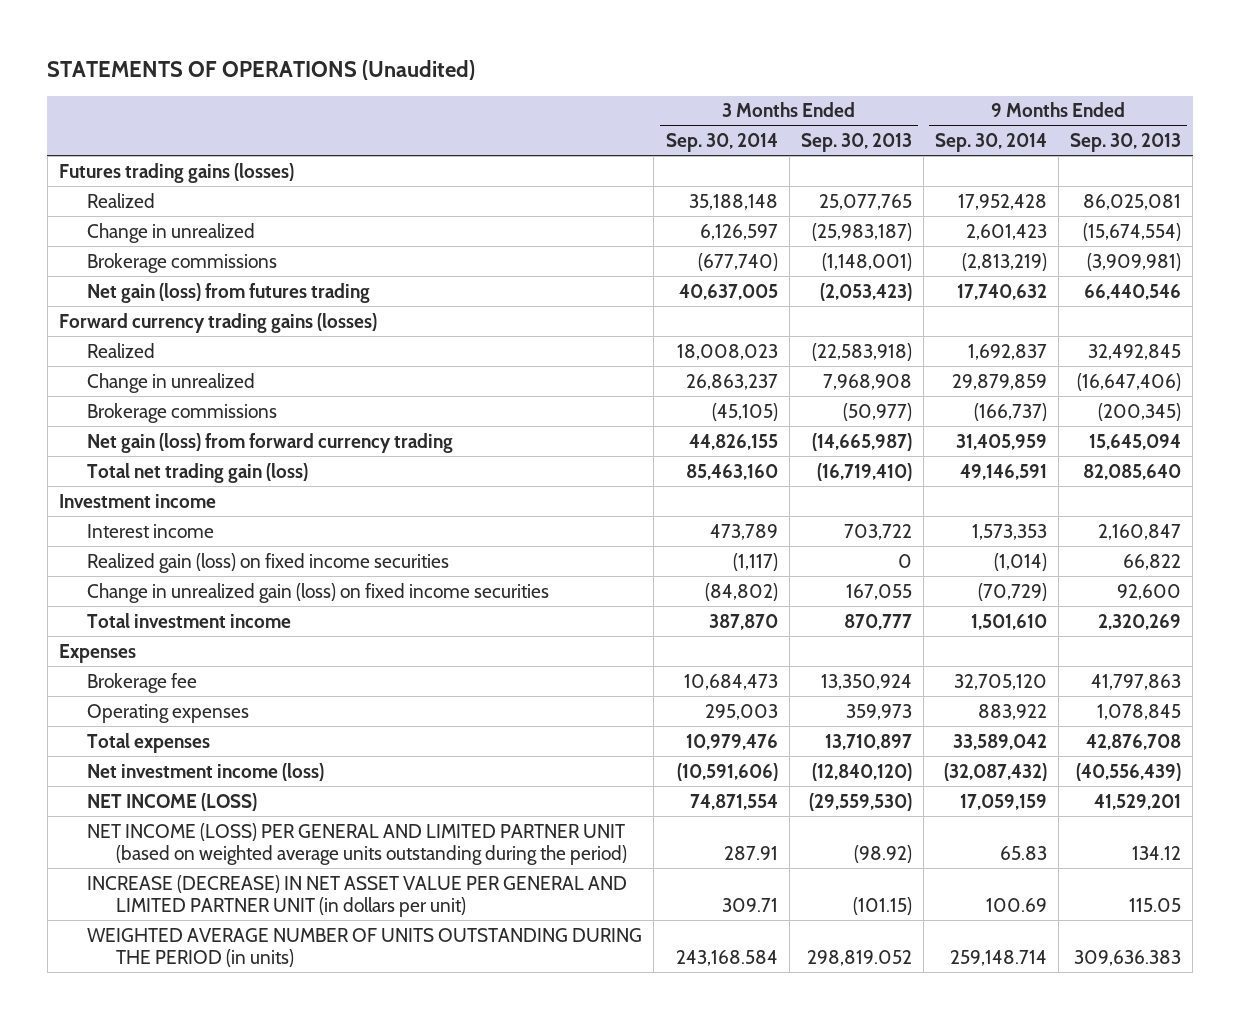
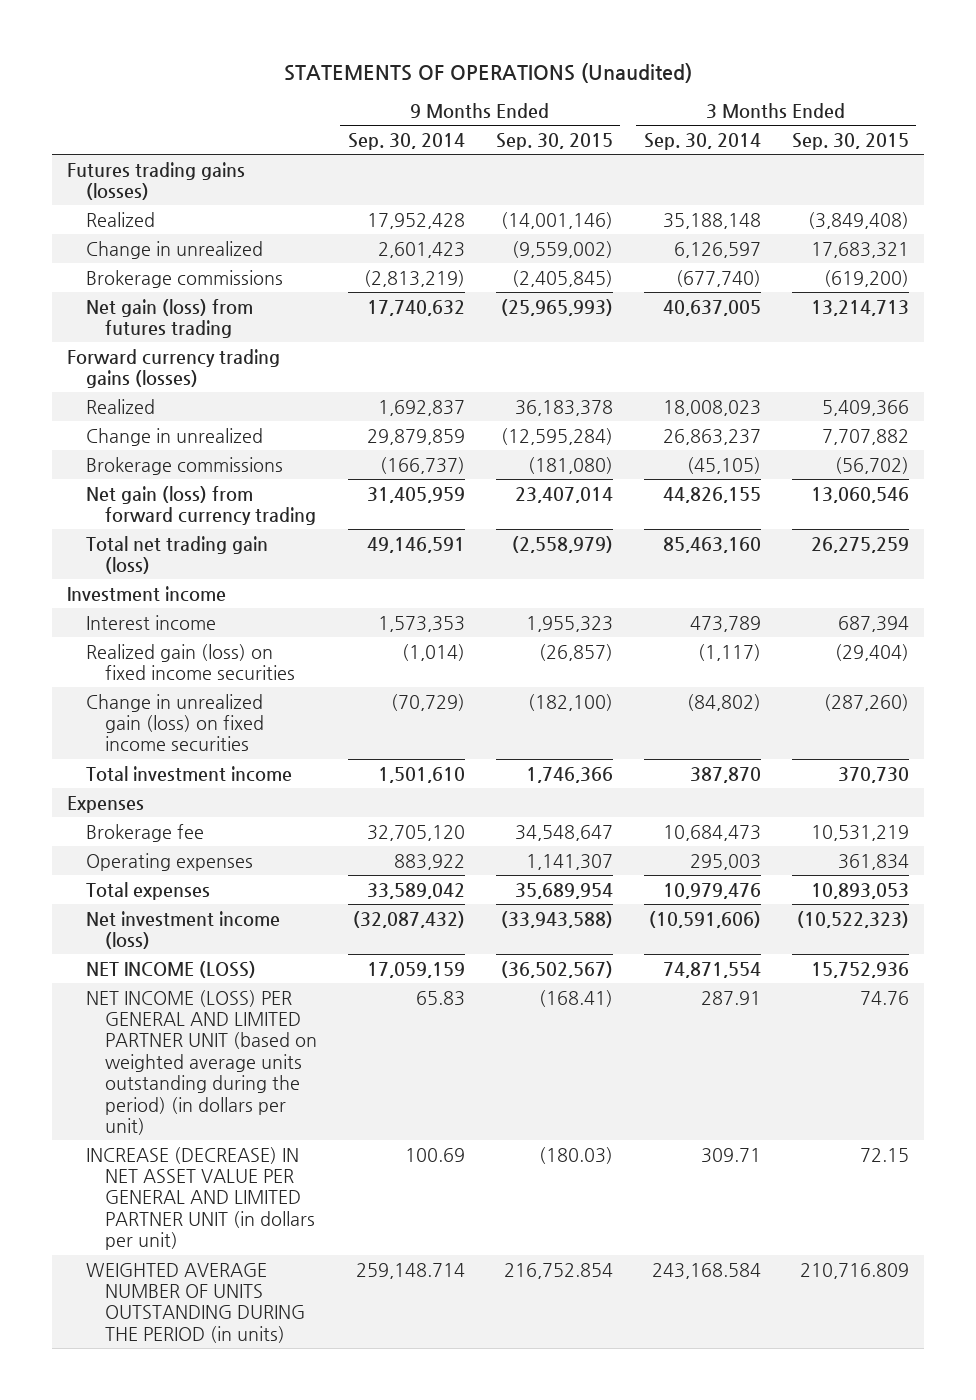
- | 3 Months Ended Sep. 30, 2014 | 3 Months Ended Sep. 30, 2013 | 9 Months Ended Sep. 30, 2014 | 9 Months Ended Sep. 30, 2013
+ | 9 Months Ended Sep. 30, 2014 | 9 Months Ended Sep. 30, 2015 | 3 Months Ended Sep. 30, 2014 | 3 Months Ended Sep. 30, 2015
- NET INCOME (LOSS) PER GENERAL AND LIMITED PARTNER UNIT (based on weighted average units outstanding during the period) | 287.91 | (98.92) | 65.83 | 134.12
+ NET INCOME (LOSS) PER GENERAL AND LIMITED PARTNER UNIT (based on weighted average units outstanding during the period) (in dollars per unit) | 65.83 | (168.41) | 287.91 | 74.76

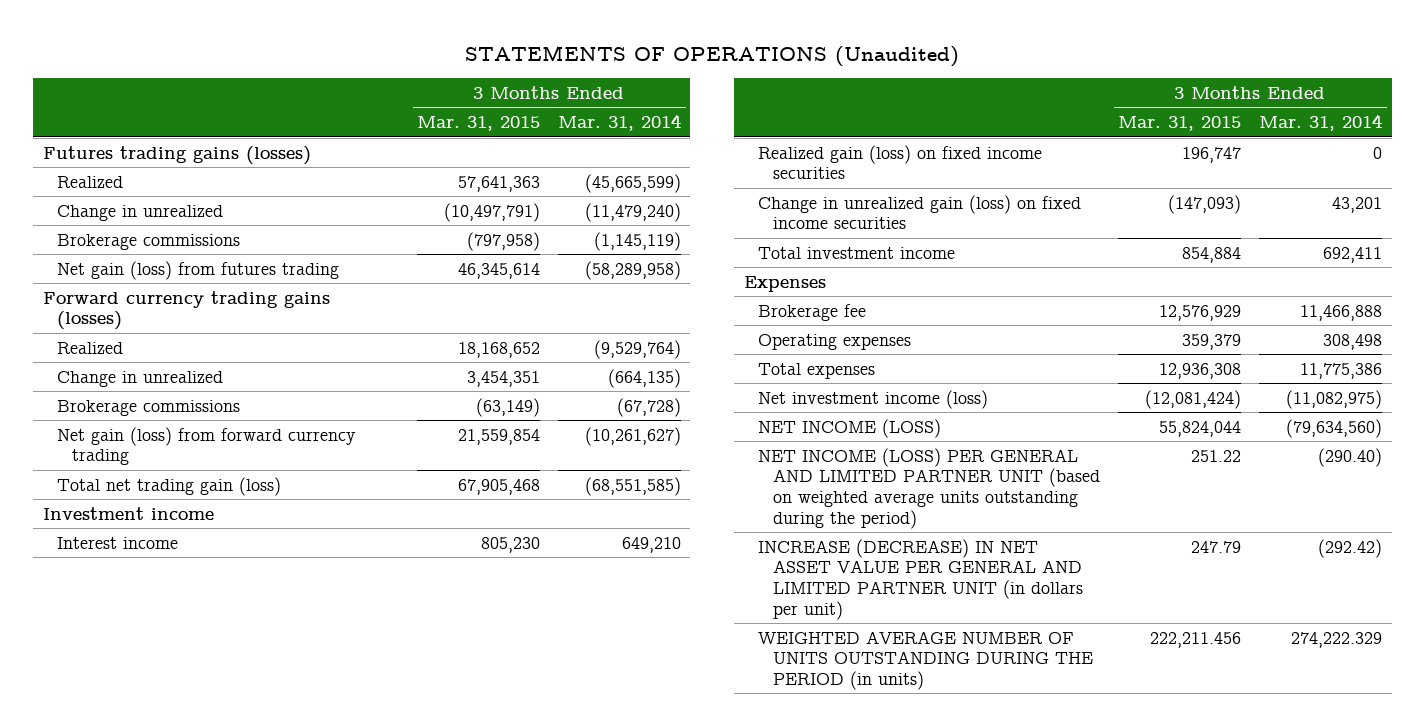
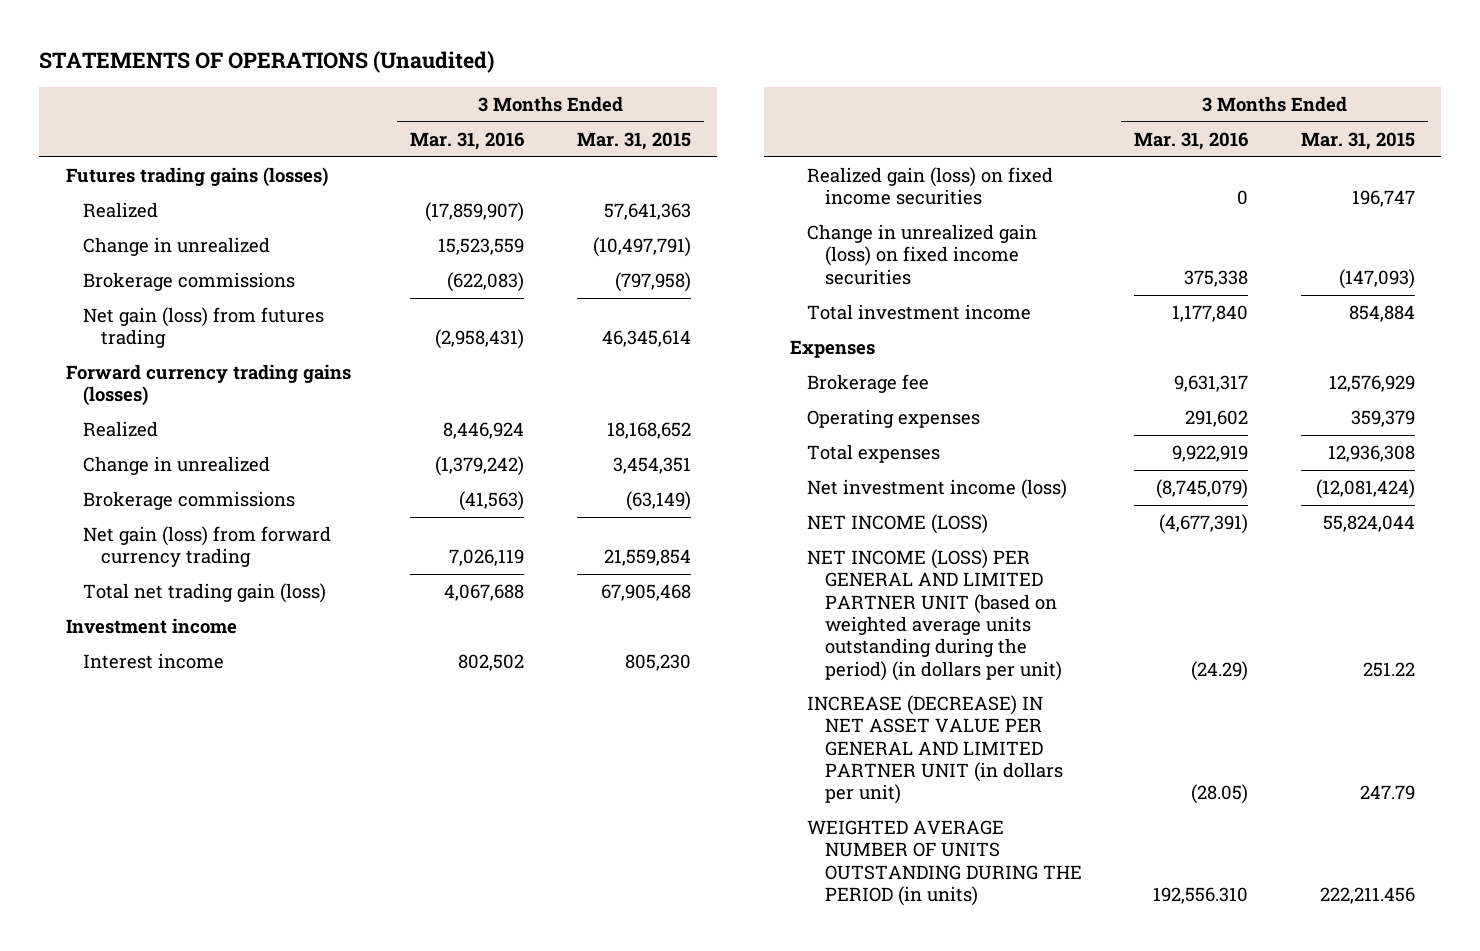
- | 3 Months Ended Mar. 31, 2015 | 3 Months Ended Mar. 31, 2014
+ | 3 Months Ended Mar. 31, 2016 | 3 Months Ended Mar. 31, 2015
- NET INCOME (LOSS) PER GENERAL AND LIMITED PARTNER UNIT (based on weighted average units outstanding during the period) | 251.22 | (290.40)
+ NET INCOME (LOSS) PER GENERAL AND LIMITED PARTNER UNIT (based on weighted average units outstanding during the period) (in dollars per unit) | (24.29) | 251.22

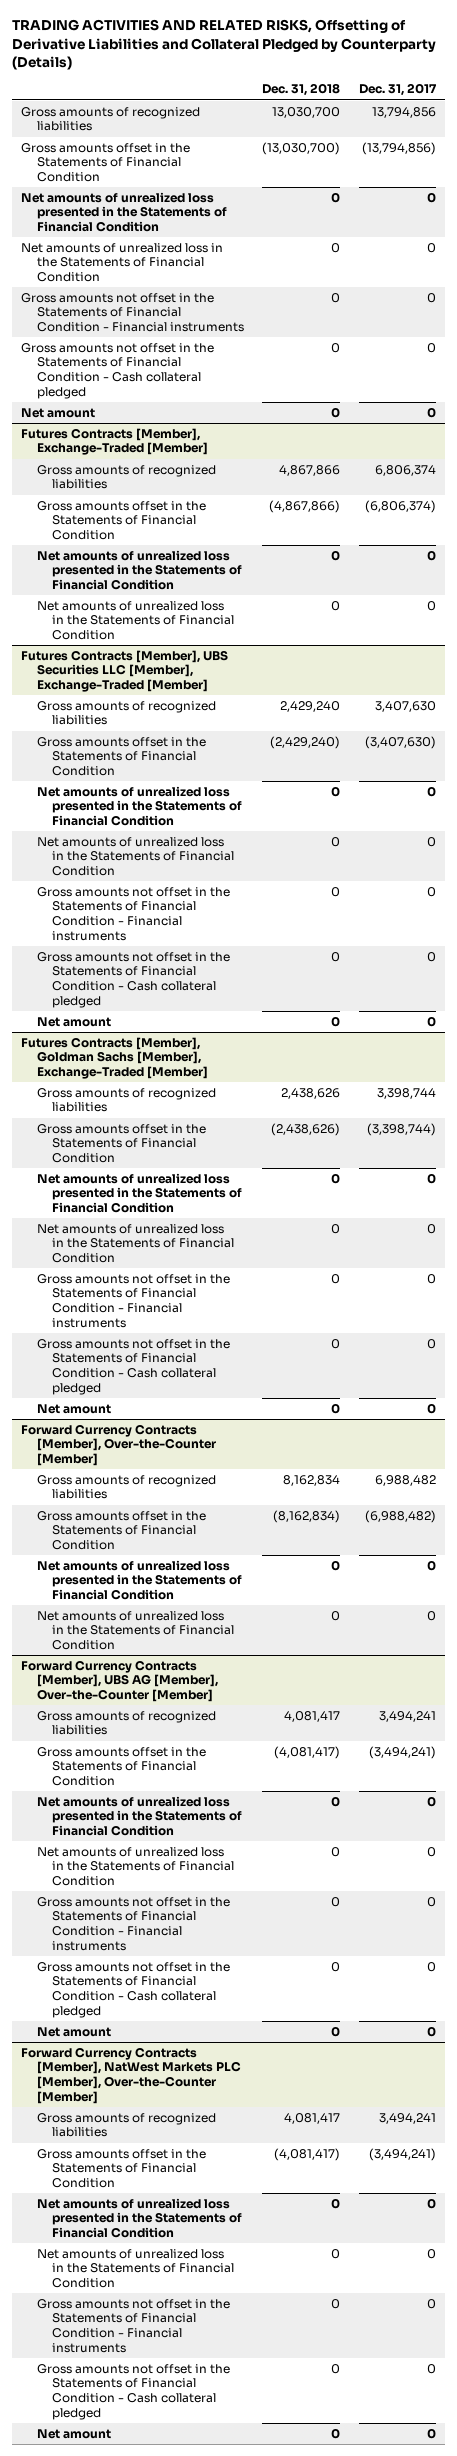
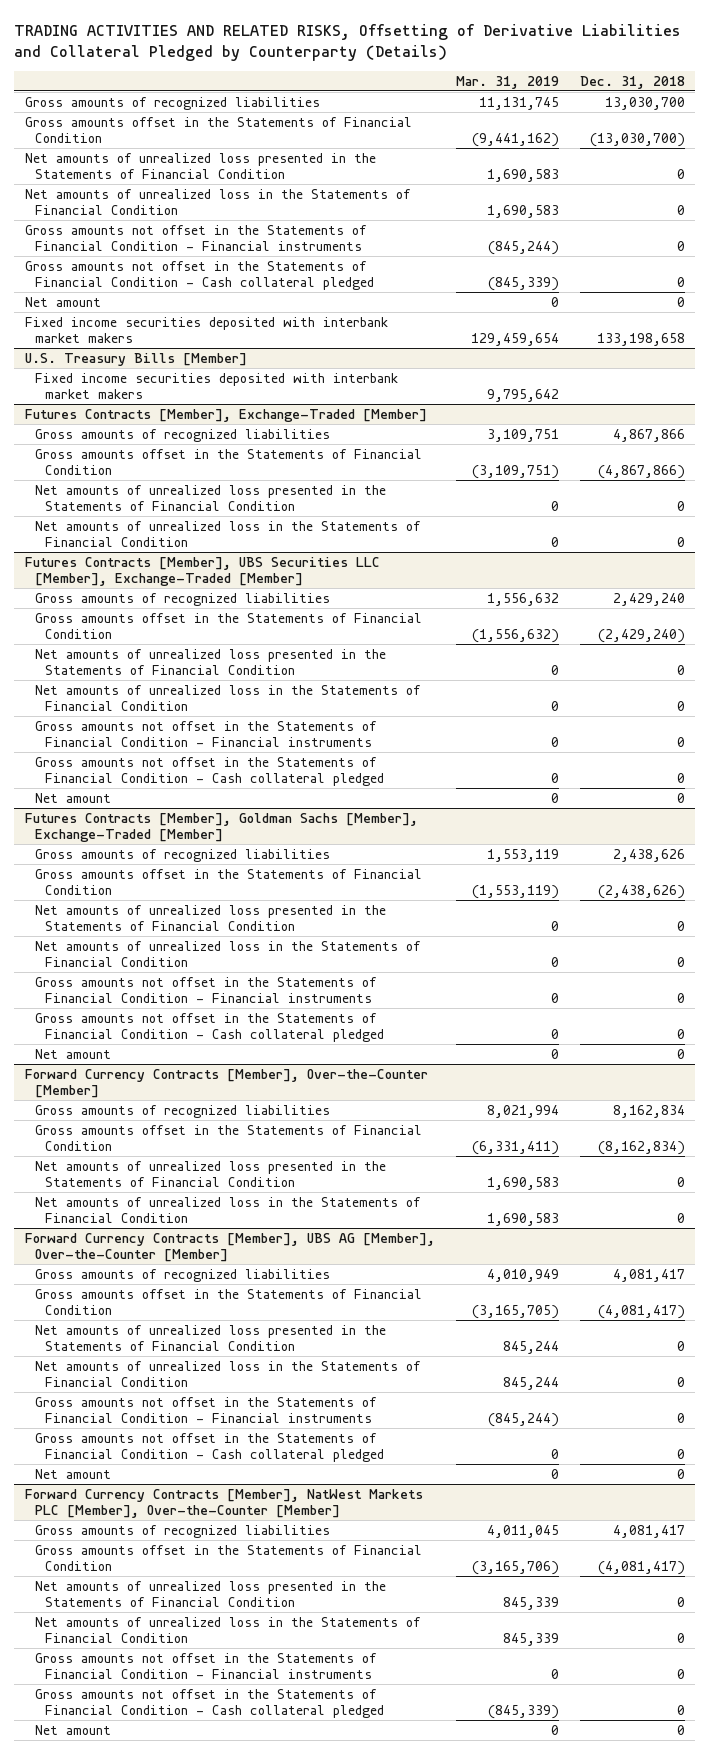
- | Dec. 31, 2018 | Dec. 31, 2017
+ | Mar. 31, 2019 | Dec. 31, 2018
+ Fixed income securities deposited with interbank market makers | 129,459,654 | 133,198,658
+ U.S. Treasury Bills [Member]
+ Fixed income securities deposited with interbank market makers | 9,795,642 |

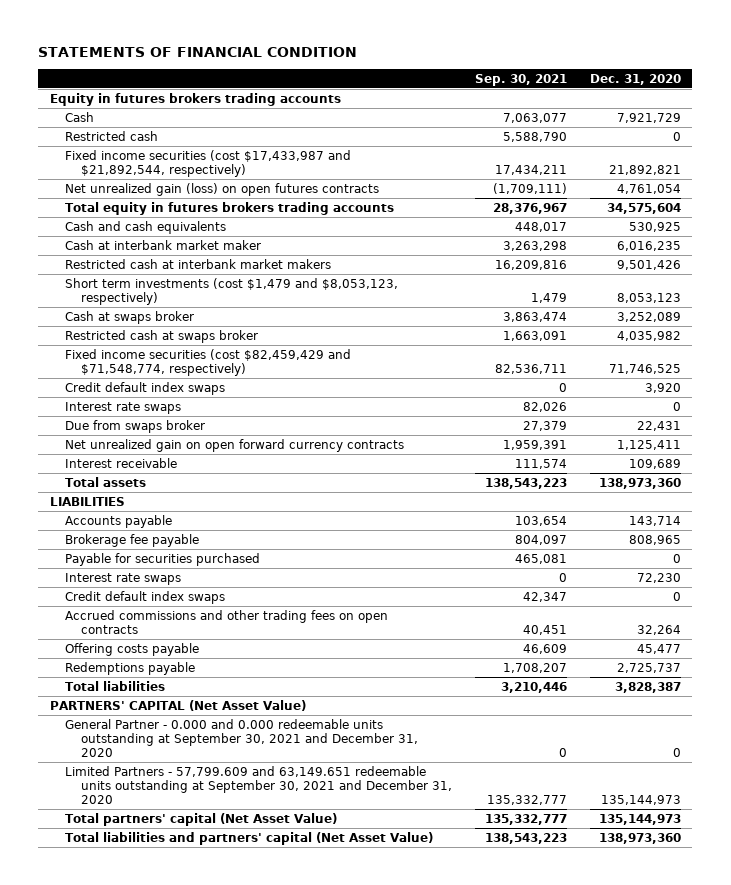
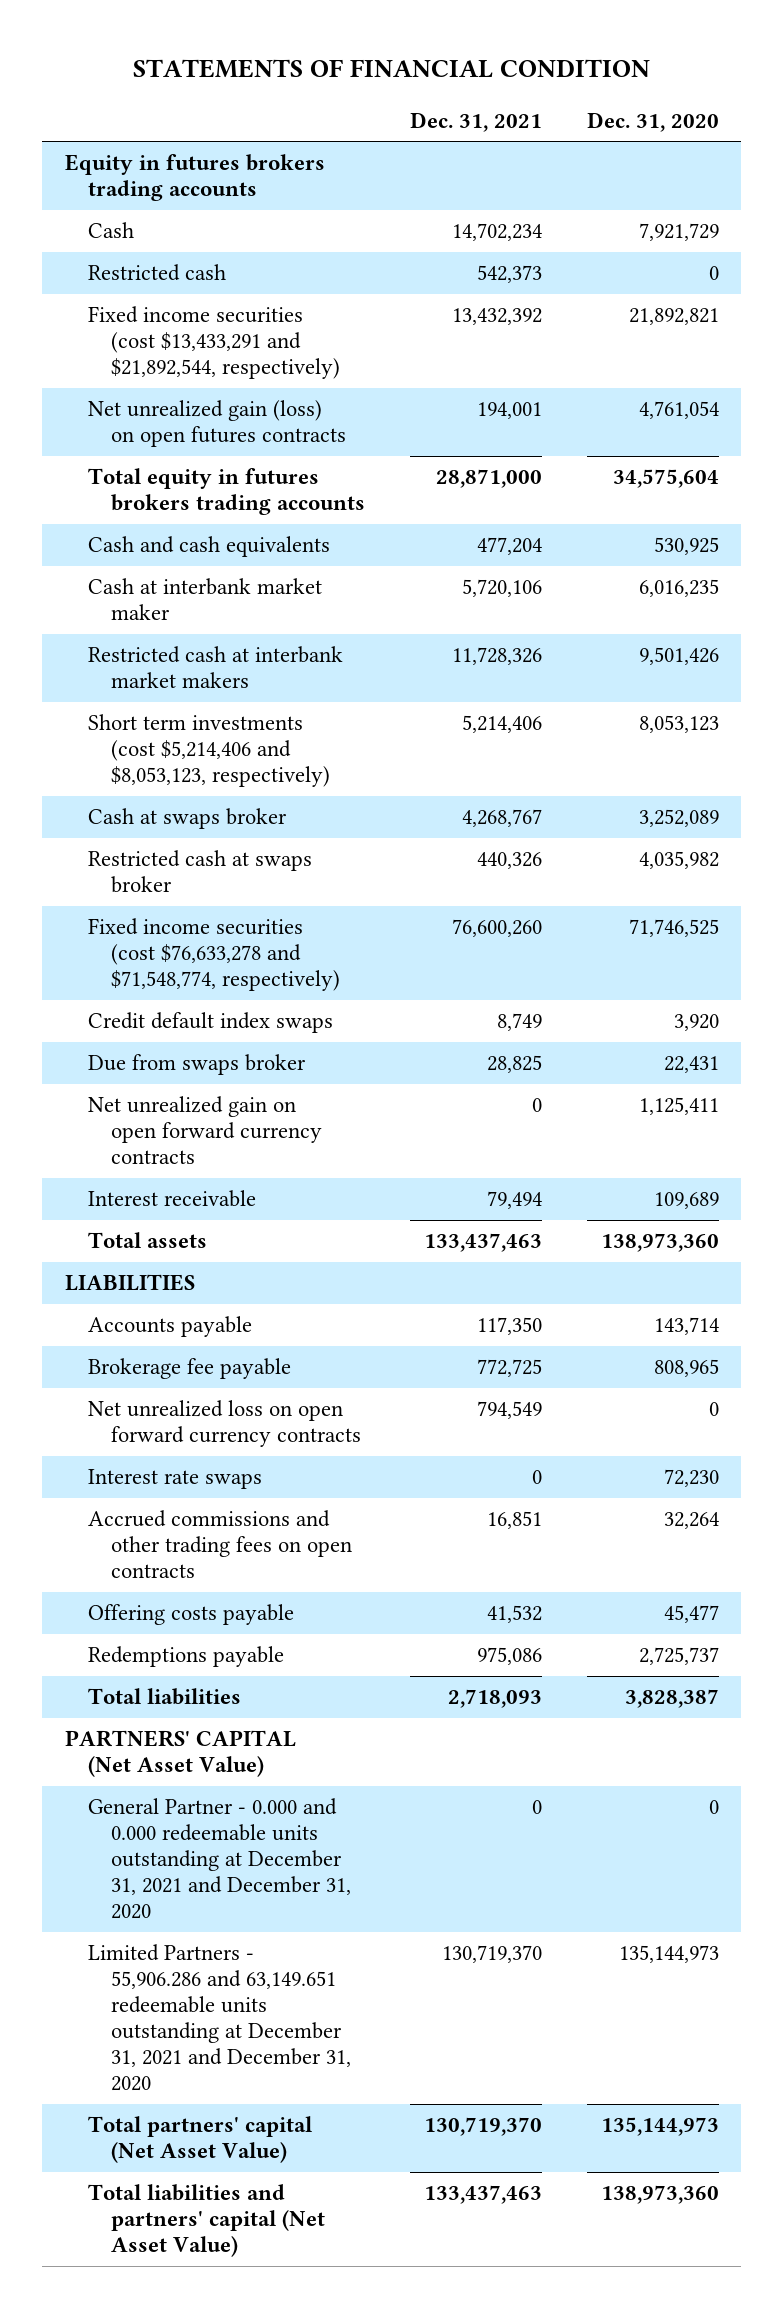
- | Sep. 30, 2021 | Dec. 31, 2020
+ | Dec. 31, 2021 | Dec. 31, 2020
- Fixed income securities (cost $17,433,987 and $21,892,544, respectively) | 17,434,211 | 21,892,821
+ Fixed income securities (cost $13,433,291 and $21,892,544, respectively) | 13,432,392 | 21,892,821
- Short term investments (cost $1,479 and $8,053,123, respectively) | 1,479 | 8,053,123
+ Short term investments (cost $5,214,406 and $8,053,123, respectively) | 5,214,406 | 8,053,123
- Fixed income securities (cost $82,459,429 and $71,548,774, respectively) | 82,536,711 | 71,746,525
+ Fixed income securities (cost $76,633,278 and $71,548,774, respectively) | 76,600,260 | 71,746,525
- Interest rate swaps | 82,026 | 0
- Payable for securities purchased | 465,081 | 0
+ Net unrealized loss on open forward currency contracts | 794,549 | 0
- Credit default index swaps | 42,347 | 0
- General Partner - 0.000 and 0.000 redeemable units outstanding at September 30, 2021 and December 31, 2020 | 0 | 0
- Limited Partners - 57,799.609 and 63,149.651 redeemable units outstanding at September 30, 2021 and December 31, 2020 | 135,332,777 | 135,144,973
+ General Partner - 0.000 and 0.000 redeemable units outstanding at December 31, 2021 and December 31, 2020 | 0 | 0
+ Limited Partners - 55,906.286 and 63,149.651 redeemable units outstanding at December 31, 2021 and December 31, 2020 | 130,719,370 | 135,144,973

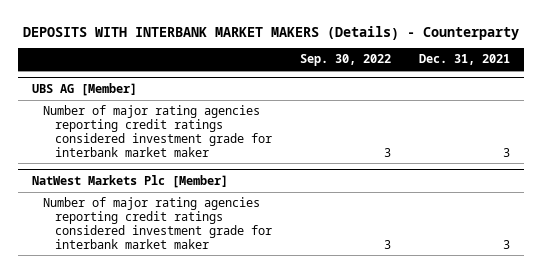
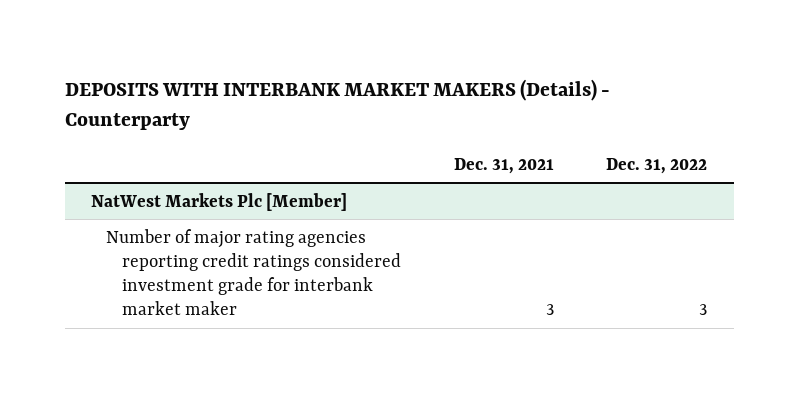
- | Sep. 30, 2022 | Dec. 31, 2021
+ | Dec. 31, 2021 | Dec. 31, 2022
- UBS AG [Member]
- Number of major rating agencies reporting credit ratings considered investment grade for interbank market maker | 3 | 3

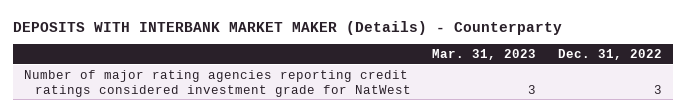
- DEPOSITS WITH INTERBANK MARKET MAKERS (Details) - Counterparty
+ DEPOSITS WITH INTERBANK MARKET MAKER (Details) - Counterparty
- | Dec. 31, 2021 | Dec. 31, 2022
+ | Mar. 31, 2023 | Dec. 31, 2022
- NatWest Markets Plc [Member]
- Number of major rating agencies reporting credit ratings considered investment grade for interbank market maker | 3 | 3
+ Number of major rating agencies reporting credit ratings considered investment grade for NatWest | 3 | 3

